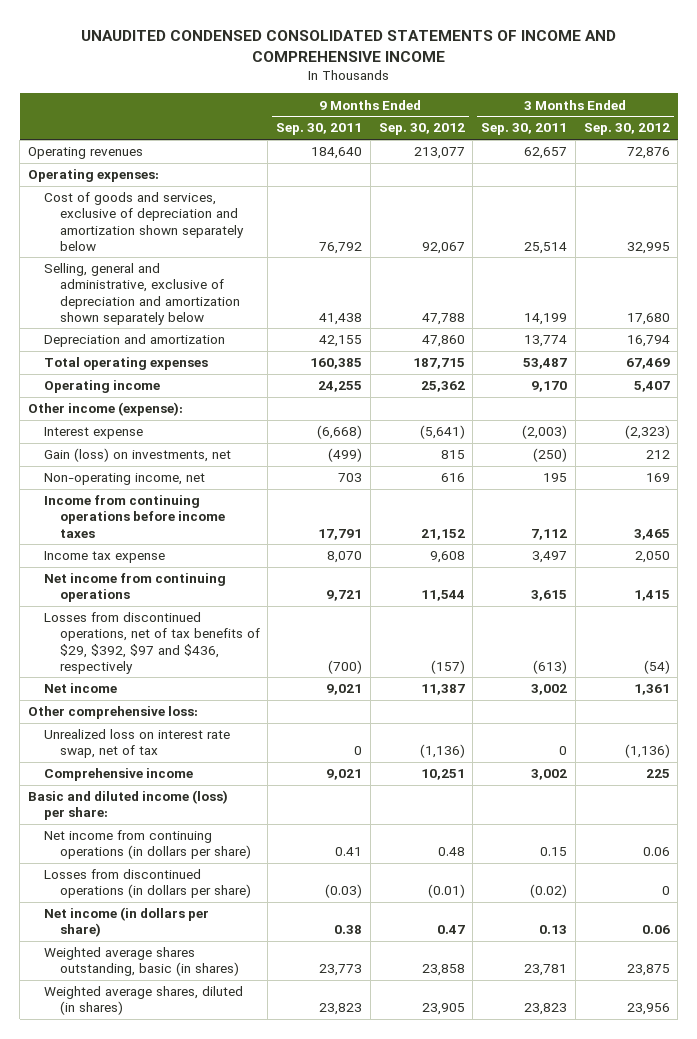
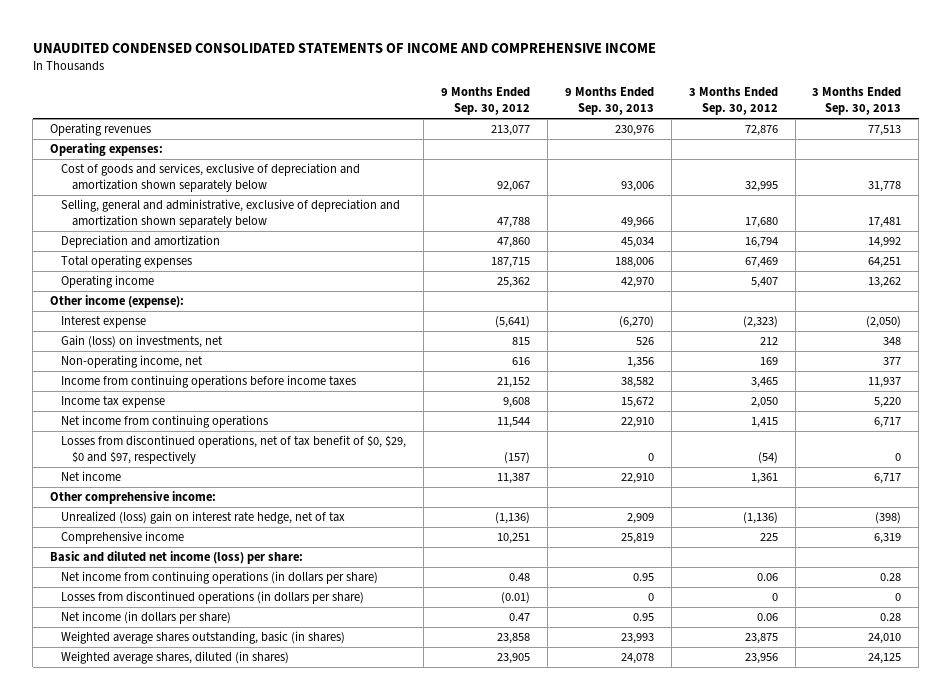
- | 9 Months Ended Sep. 30, 2011 | 9 Months Ended Sep. 30, 2012 | 3 Months Ended Sep. 30, 2011 | 3 Months Ended Sep. 30, 2012
+ | 9 Months Ended Sep. 30, 2012 | 9 Months Ended Sep. 30, 2013 | 3 Months Ended Sep. 30, 2012 | 3 Months Ended Sep. 30, 2013
- Losses from discontinued operations, net of tax benefits of $29, $392, $97 and $436, respectively | (700) | (157) | (613) | (54)
+ Losses from discontinued operations, net of tax benefit of $0, $29, $0 and $97, respectively | (157) | 0 | (54) | 0
- Other comprehensive loss:
- Unrealized loss on interest rate swap, net of tax | 0 | (1,136) | 0 | (1,136)
+ Other comprehensive income:
+ Unrealized (loss) gain on interest rate hedge, net of tax | (1,136) | 2,909 | (1,136) | (398)
- Basic and diluted income (loss) per share:
+ Basic and diluted net income (loss) per share:

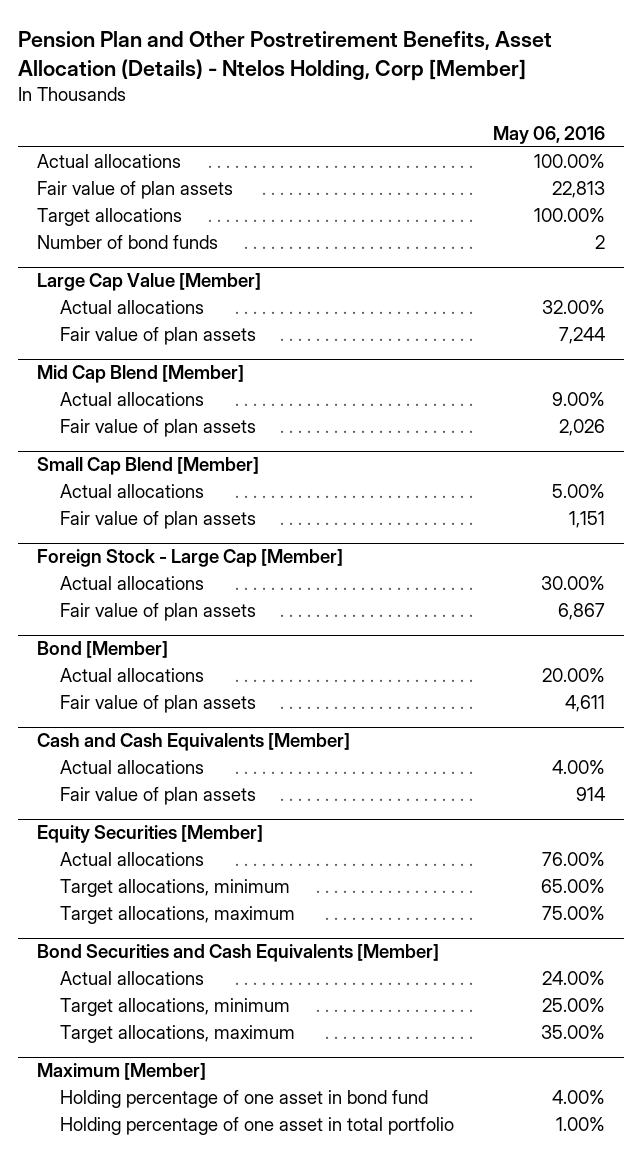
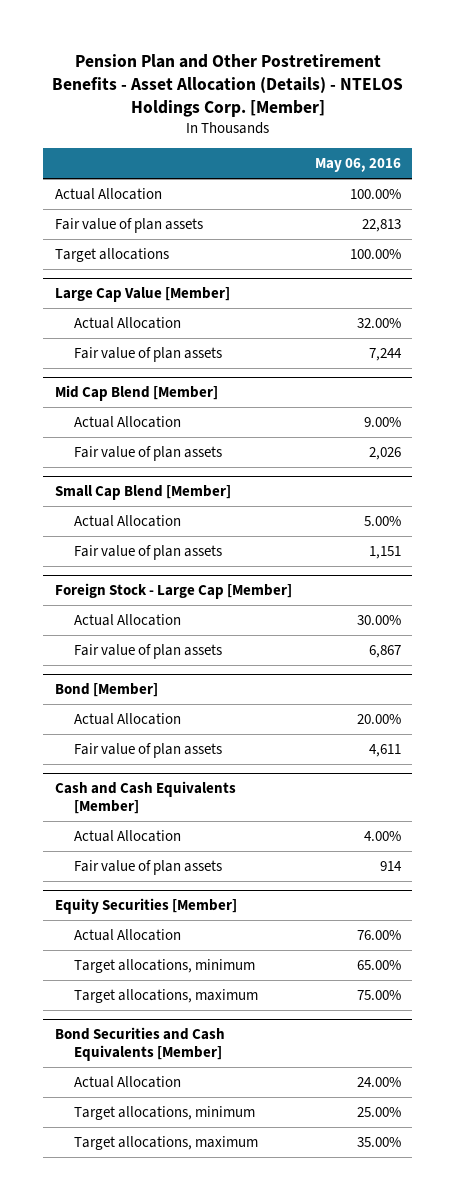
- Pension Plan and Other Postretirement Benefits, Asset Allocation (Details) - Ntelos Holding, Corp [Member]
+ Pension Plan and Other Postretirement Benefits - Asset Allocation (Details) - NTELOS Holdings Corp. [Member]
- Actual allocations | 100.00%
+ Actual Allocation | 100.00%
- Number of bond funds | 2
@ Large Cap Value [Member]
- Actual allocations | 32.00%
+ Actual Allocation | 32.00%
@ Mid Cap Blend [Member]
- Actual allocations | 9.00%
+ Actual Allocation | 9.00%
@ Small Cap Blend [Member]
- Actual allocations | 5.00%
+ Actual Allocation | 5.00%
@ Foreign Stock - Large Cap [Member]
- Actual allocations | 30.00%
+ Actual Allocation | 30.00%
@ Bond [Member]
- Actual allocations | 20.00%
+ Actual Allocation | 20.00%
@ Cash and Cash Equivalents [Member]
- Actual allocations | 4.00%
+ Actual Allocation | 4.00%
@ Equity Securities [Member]
- Actual allocations | 76.00%
+ Actual Allocation | 76.00%
@ Bond Securities and Cash Equivalents [Member]
- Actual allocations | 24.00%
+ Actual Allocation | 24.00%
- Maximum [Member]
- Holding percentage of one asset in bond fund | 4.00%
- Holding percentage of one asset in total portfolio | 1.00%

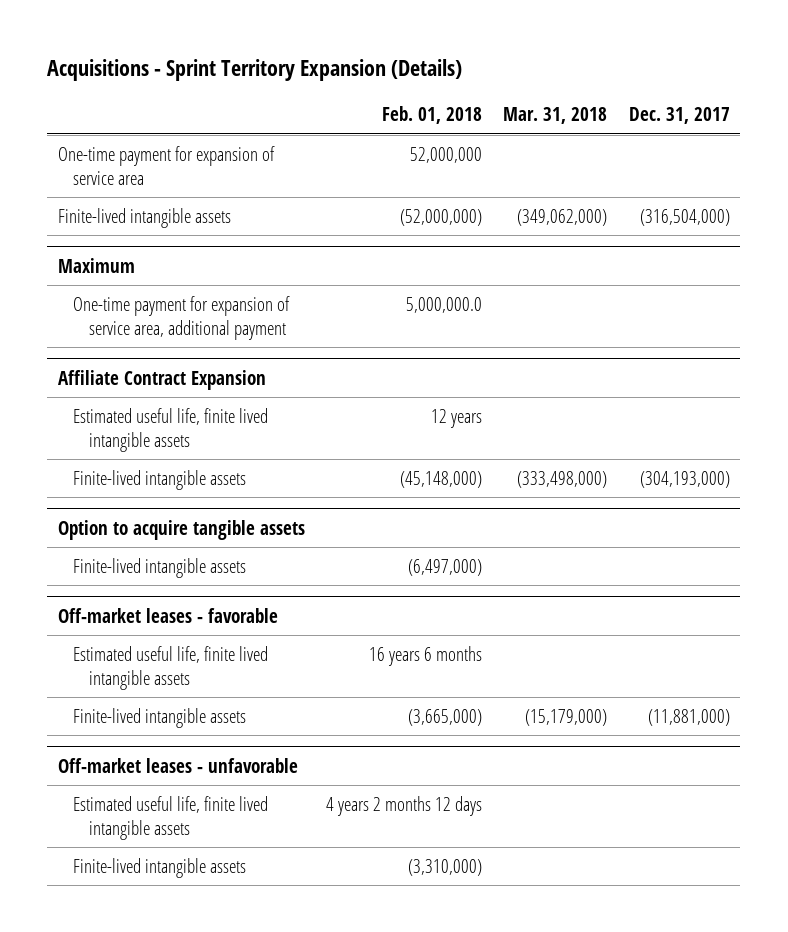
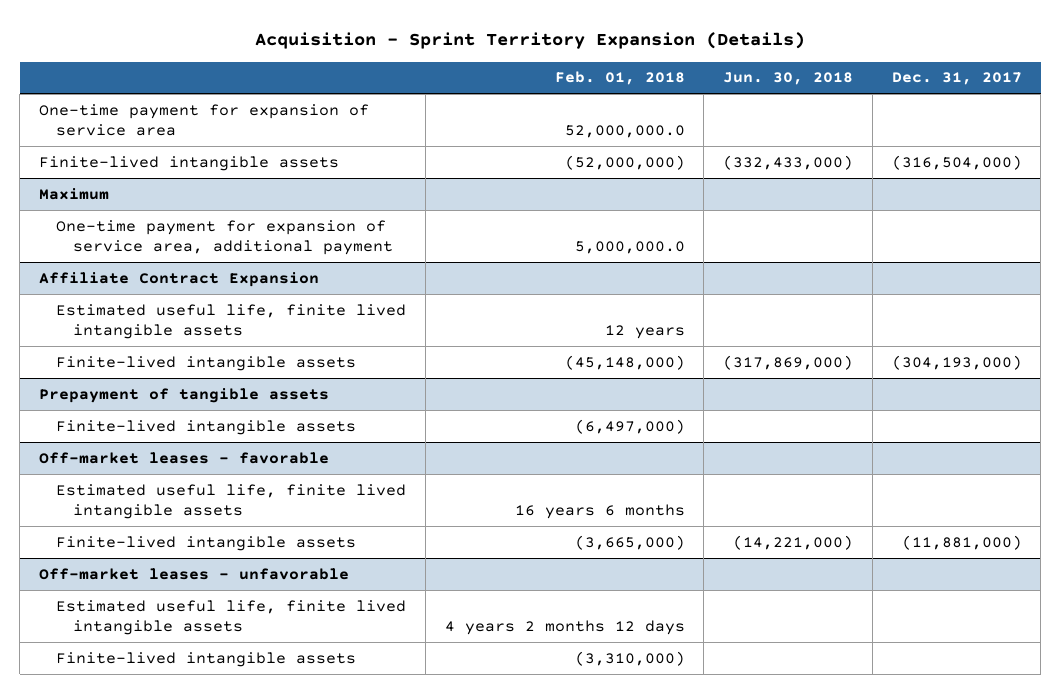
- Acquisitions - Sprint Territory Expansion (Details)
+ Acquisition - Sprint Territory Expansion (Details)
- | Feb. 01, 2018 | Mar. 31, 2018 | Dec. 31, 2017
+ | Feb. 01, 2018 | Jun. 30, 2018 | Dec. 31, 2017
- One-time payment for expansion of service area | 52,000,000 | |
+ One-time payment for expansion of service area | 52,000,000.0 | |
- Option to acquire tangible assets
+ Prepayment of tangible assets

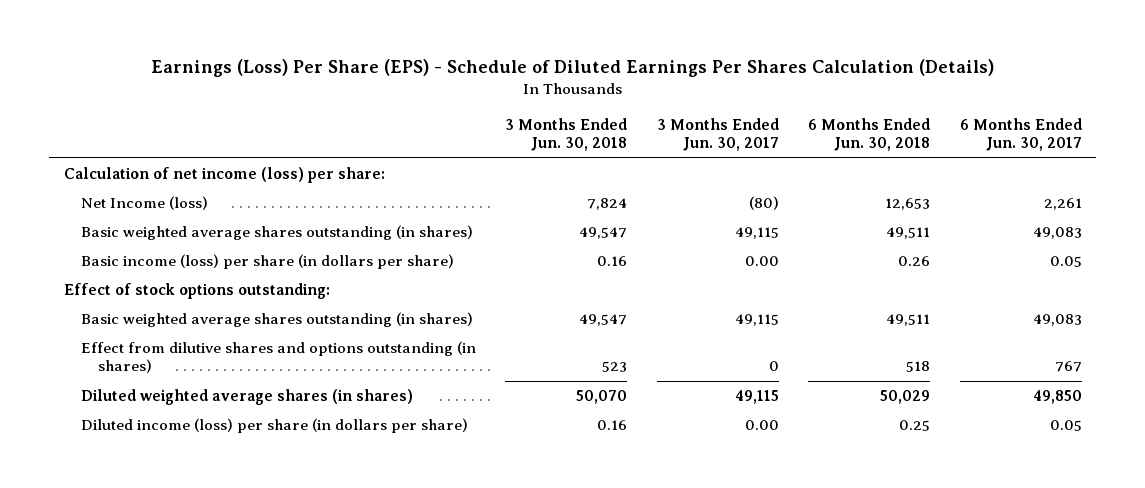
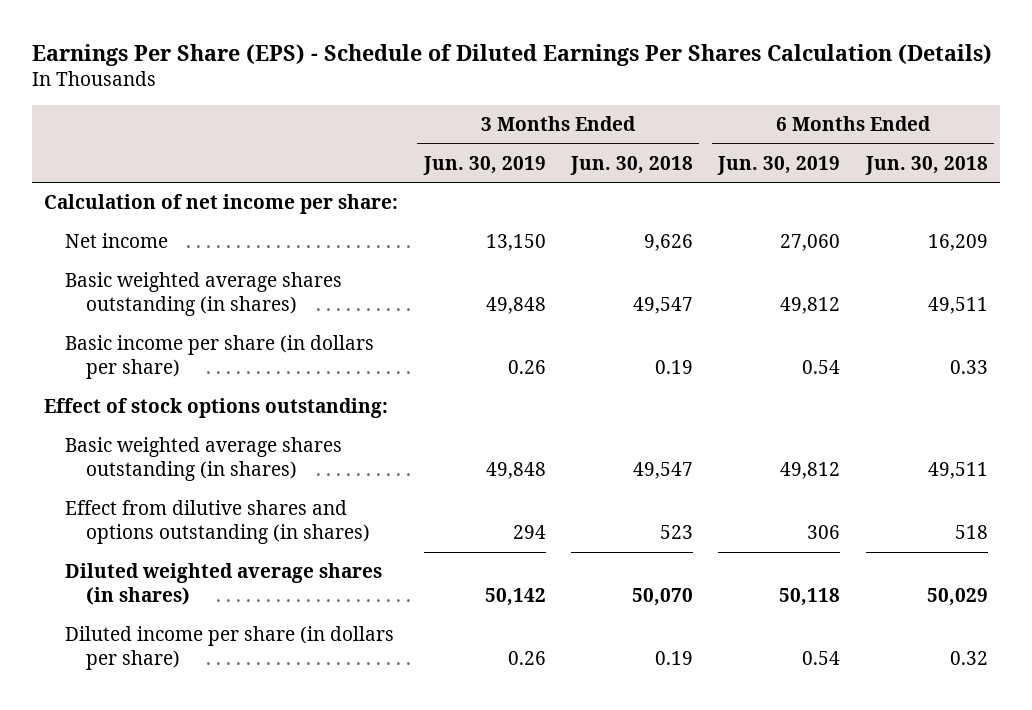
- Earnings (Loss) Per Share (EPS) - Schedule of Diluted Earnings Per Shares Calculation (Details)
+ Earnings Per Share (EPS) - Schedule of Diluted Earnings Per Shares Calculation (Details)
- | 3 Months Ended Jun. 30, 2018 | 3 Months Ended Jun. 30, 2017 | 6 Months Ended Jun. 30, 2018 | 6 Months Ended Jun. 30, 2017
+ | 3 Months Ended Jun. 30, 2019 | 3 Months Ended Jun. 30, 2018 | 6 Months Ended Jun. 30, 2019 | 6 Months Ended Jun. 30, 2018
- Calculation of net income (loss) per share:
- Net Income (loss) | 7,824 | (80) | 12,653 | 2,261
+ Calculation of net income per share:
+ Net income | 13,150 | 9,626 | 27,060 | 16,209
- Basic income (loss) per share (in dollars per share) | 0.16 | 0.00 | 0.26 | 0.05
+ Basic income per share (in dollars per share) | 0.26 | 0.19 | 0.54 | 0.33
- Diluted income (loss) per share (in dollars per share) | 0.16 | 0.00 | 0.25 | 0.05
+ Diluted income per share (in dollars per share) | 0.26 | 0.19 | 0.54 | 0.32

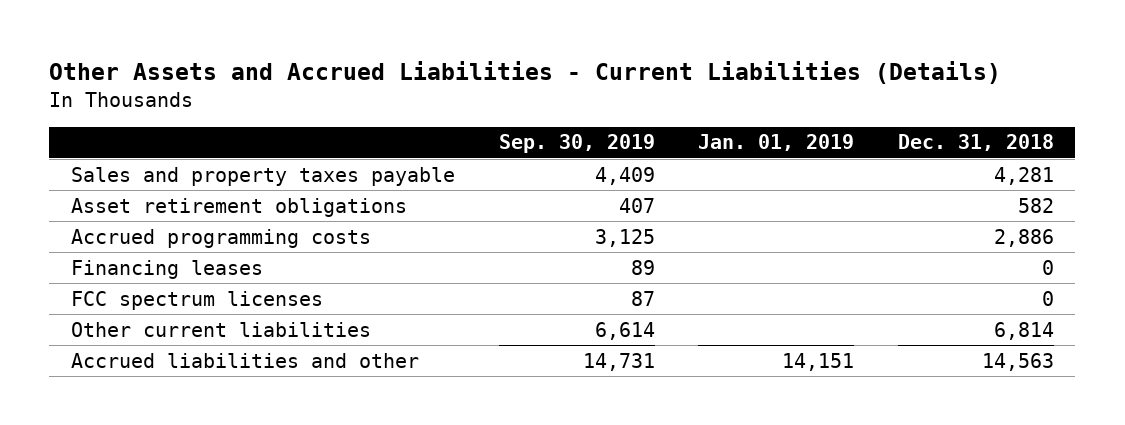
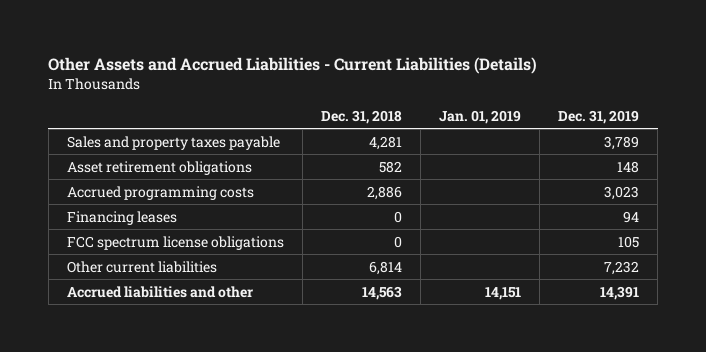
- | Sep. 30, 2019 | Jan. 01, 2019 | Dec. 31, 2018
+ | Dec. 31, 2018 | Jan. 01, 2019 | Dec. 31, 2019
- FCC spectrum licenses | 87 | | 0
+ FCC spectrum license obligations | 0 | | 105

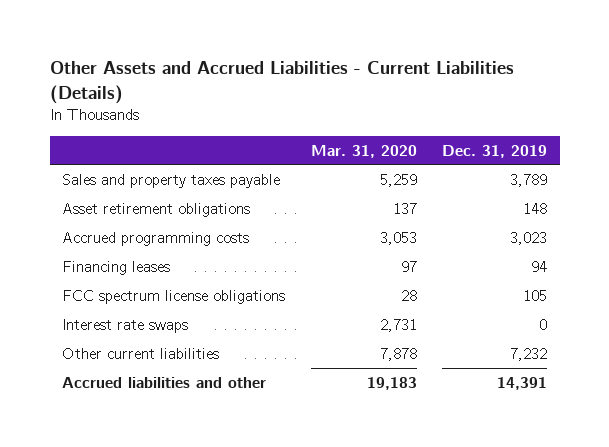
- | Dec. 31, 2018 | Jan. 01, 2019 | Dec. 31, 2019
+ | Mar. 31, 2020 | Dec. 31, 2019
+ Interest rate swaps | 2,731 | 0

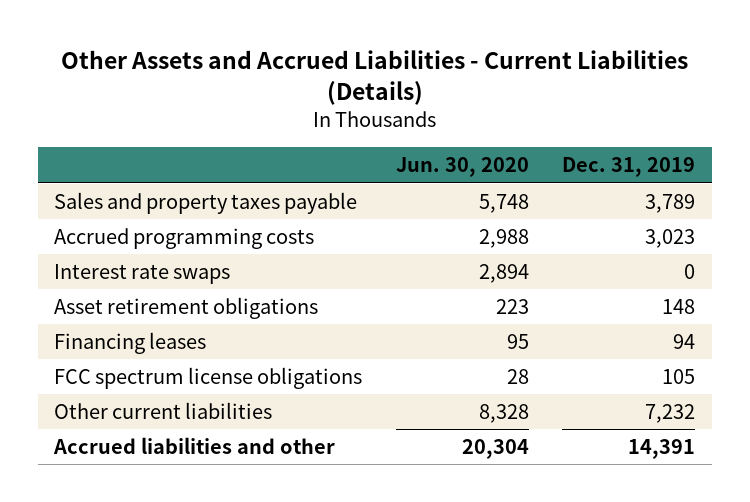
- | Mar. 31, 2020 | Dec. 31, 2019
+ | Jun. 30, 2020 | Dec. 31, 2019
moved up: Interest rate swaps | 2,894 | 0
moved down: Asset retirement obligations | 223 | 148

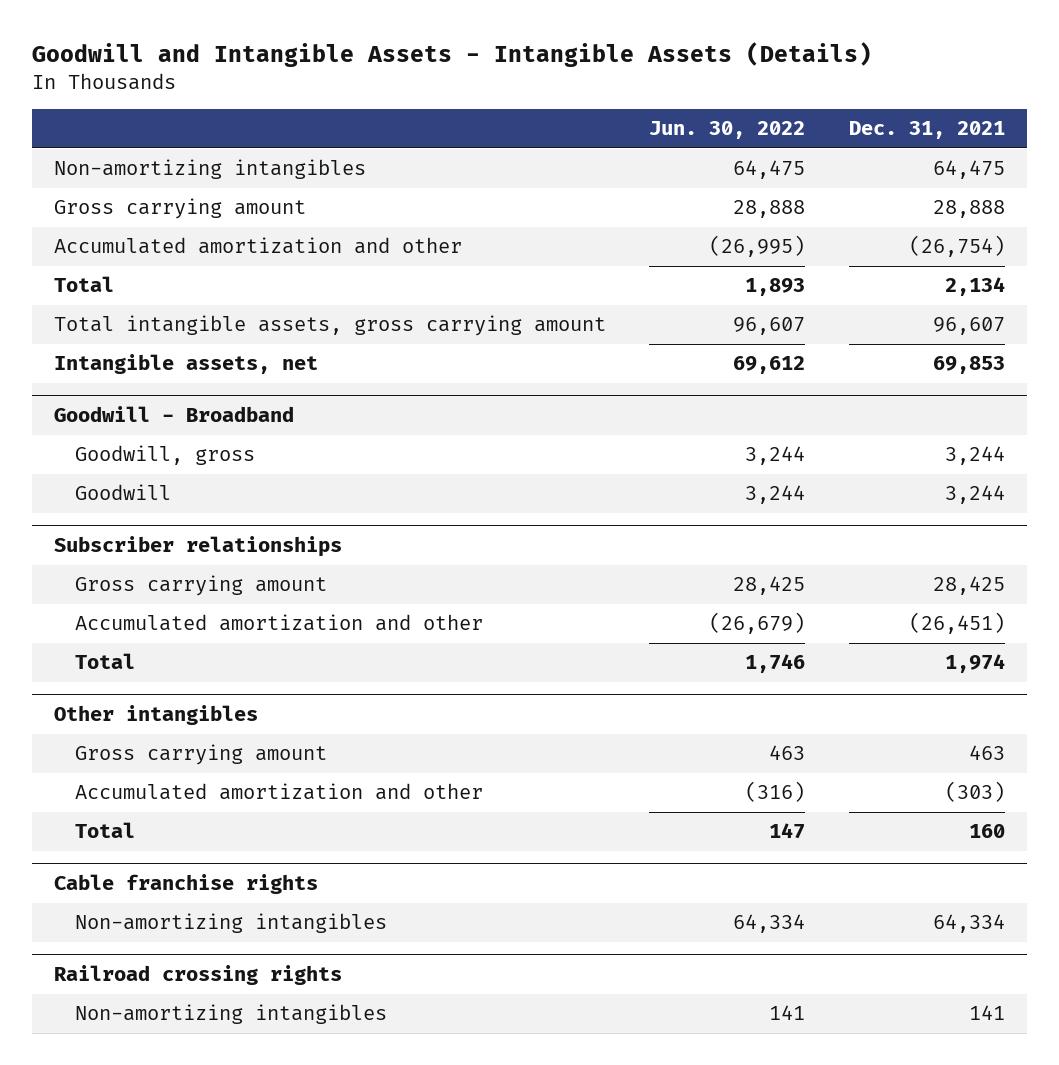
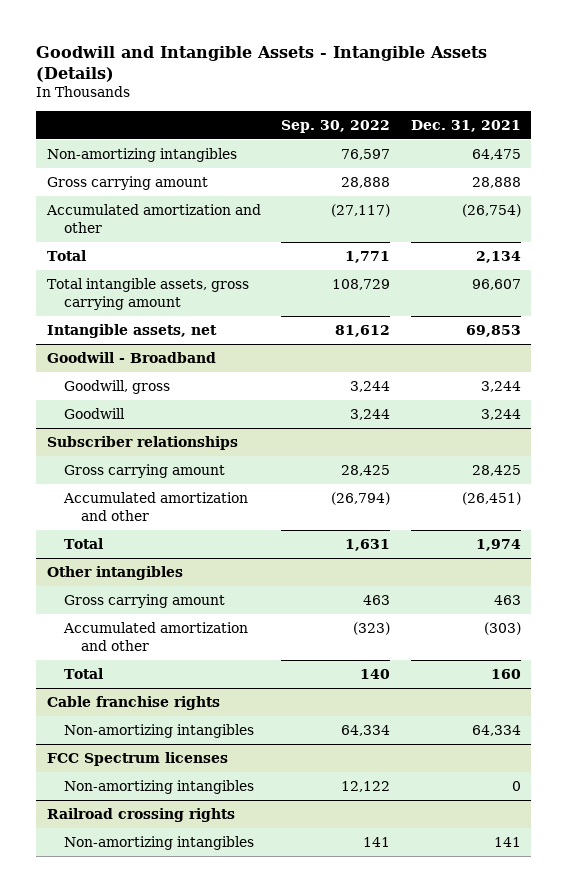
- | Jun. 30, 2022 | Dec. 31, 2021
+ | Sep. 30, 2022 | Dec. 31, 2021
+ FCC Spectrum licenses
+ Non-amortizing intangibles | 12,122 | 0

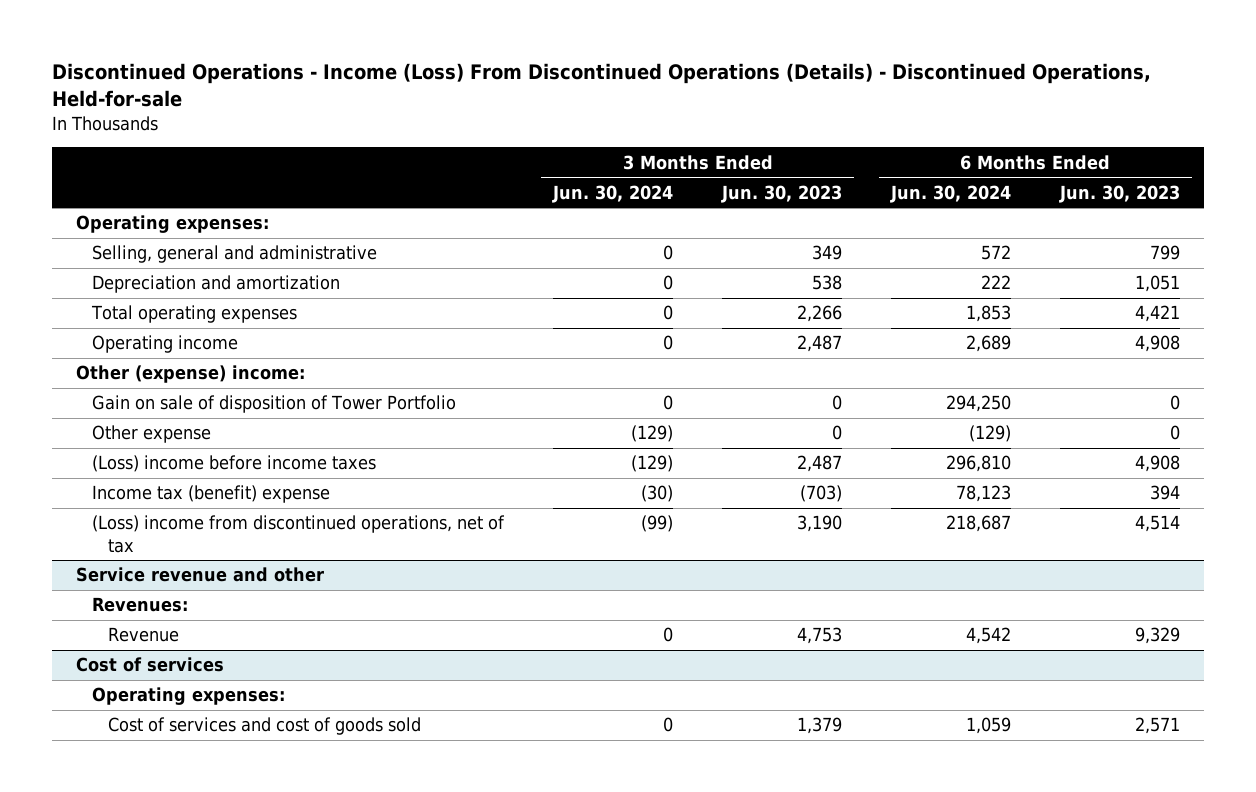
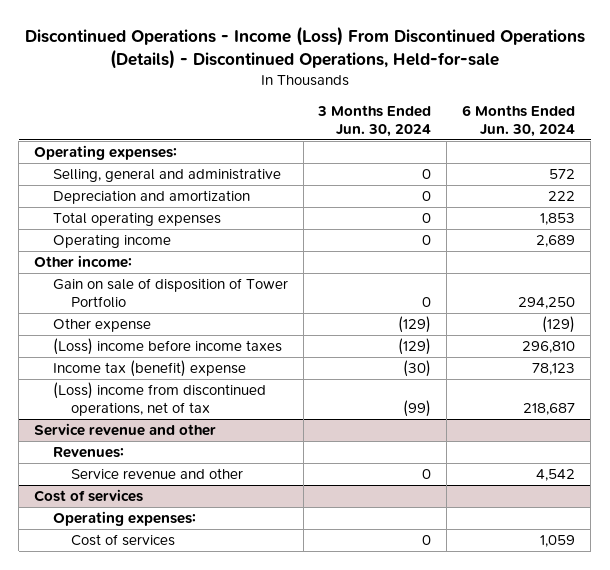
- | 3 Months Ended Jun. 30, 2024 | 3 Months Ended Jun. 30, 2023 | 6 Months Ended Jun. 30, 2024 | 6 Months Ended Jun. 30, 2023
+ | 3 Months Ended Jun. 30, 2024 | 6 Months Ended Jun. 30, 2024
- Other (expense) income:
+ Other income:
@ Service revenue and other
- Revenue | 0 | 4,753 | 4,542 | 9,329
+ Service revenue and other | 0 | 4,542
@ Cost of services
- Cost of services and cost of goods sold | 0 | 1,379 | 1,059 | 2,571
+ Cost of services | 0 | 1,059

